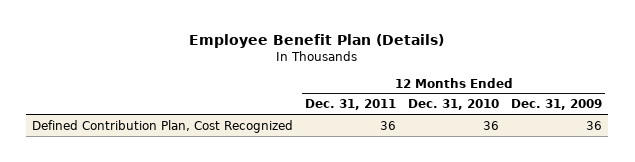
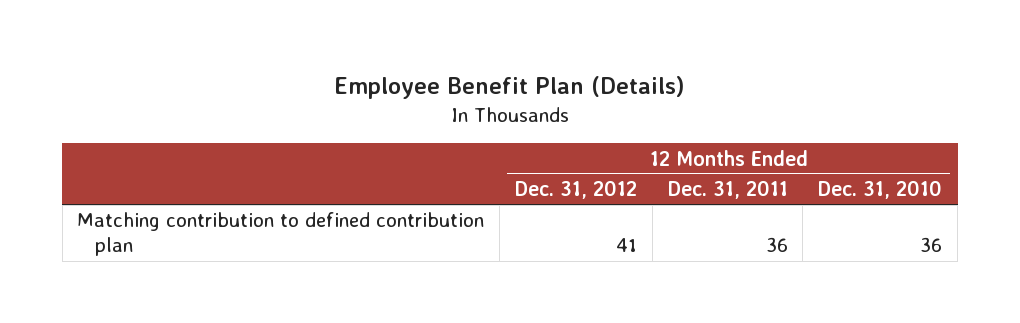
- | 12 Months Ended Dec. 31, 2011 | 12 Months Ended Dec. 31, 2010 | 12 Months Ended Dec. 31, 2009
+ | 12 Months Ended Dec. 31, 2012 | 12 Months Ended Dec. 31, 2011 | 12 Months Ended Dec. 31, 2010
- Defined Contribution Plan, Cost Recognized | 36 | 36 | 36
+ Matching contribution to defined contribution plan | 41 | 36 | 36

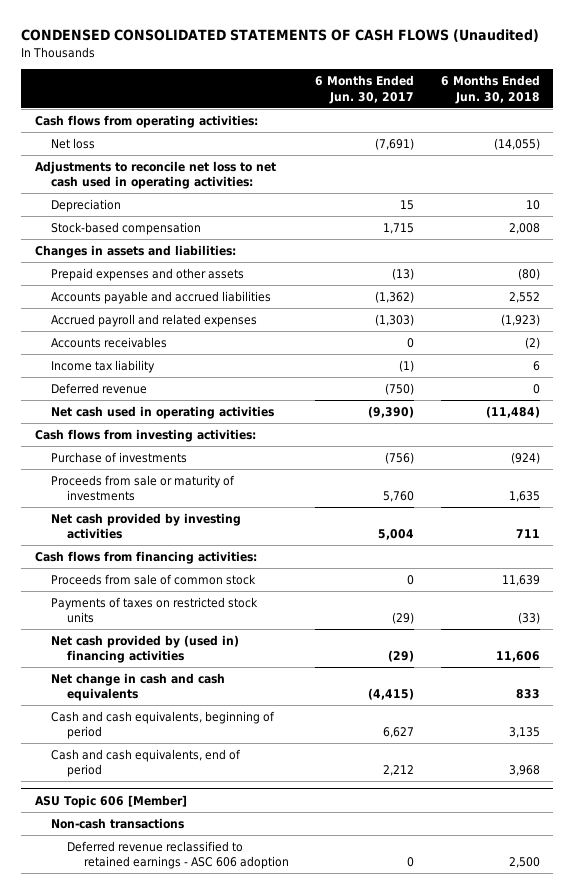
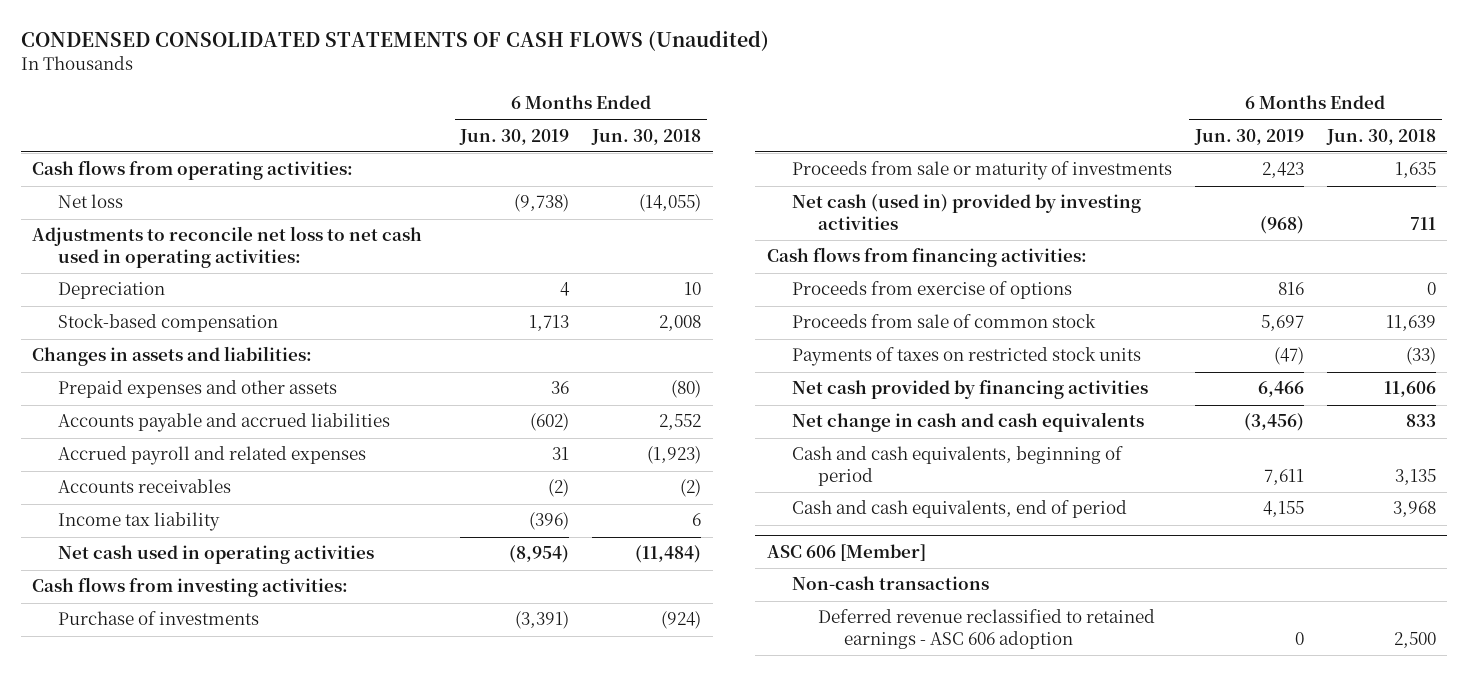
- | 6 Months Ended Jun. 30, 2017 | 6 Months Ended Jun. 30, 2018
+ | 6 Months Ended Jun. 30, 2019 | 6 Months Ended Jun. 30, 2018
- Deferred revenue | (750) | 0
- Net cash provided by investing activities | 5,004 | 711
+ Net cash (used in) provided by investing activities | (968) | 711
+ Proceeds from exercise of options | 816 | 0
- Net cash provided by (used in) financing activities | (29) | 11,606
+ Net cash provided by financing activities | 6,466 | 11,606
- ASU Topic 606 [Member]
+ ASC 606 [Member]

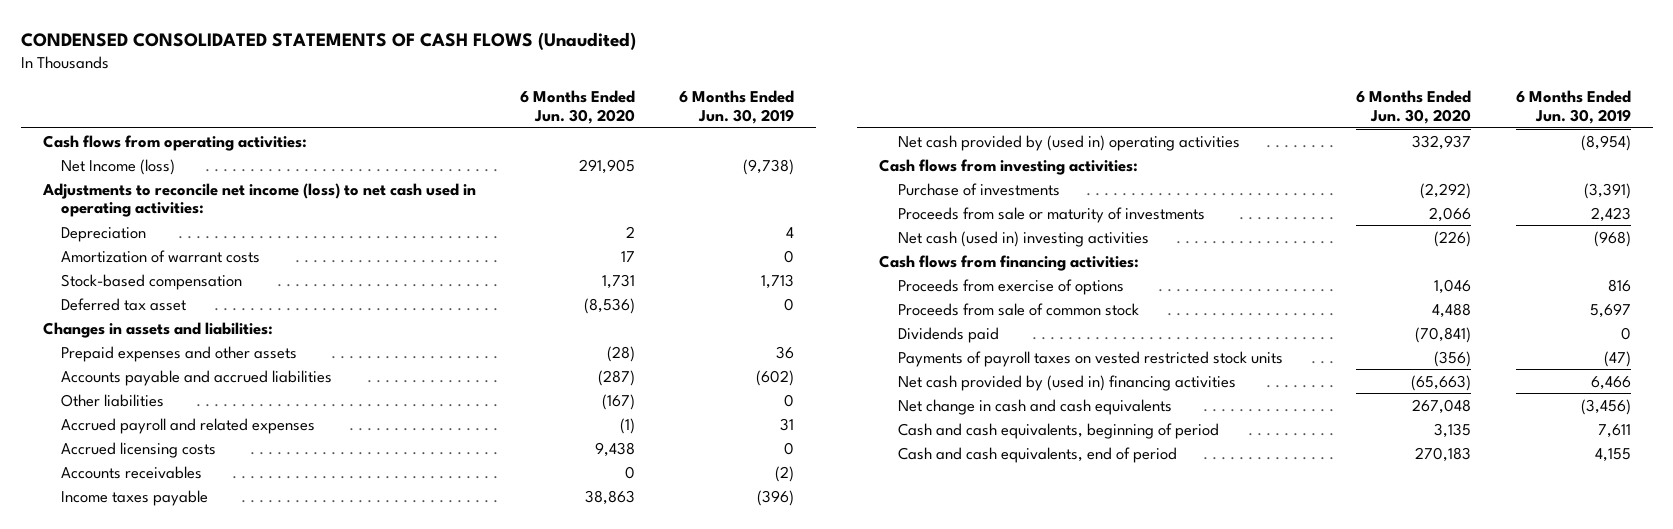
- | 6 Months Ended Jun. 30, 2019 | 6 Months Ended Jun. 30, 2018
+ | 6 Months Ended Jun. 30, 2020 | 6 Months Ended Jun. 30, 2019
- Net loss | (9,738) | (14,055)
- Adjustments to reconcile net loss to net cash used in operating activities:
+ Net Income (loss) | 291,905 | (9,738)
+ Adjustments to reconcile net income (loss) to net cash used in operating activities:
+ Amortization of warrant costs | 17 | 0
+ Deferred tax asset | (8,536) | 0
+ Other liabilities | (167) | 0
+ Accrued licensing costs | 9,438 | 0
- Income tax liability | (396) | 6
- Net cash used in operating activities | (8,954) | (11,484)
+ Income taxes payable | 38,863 | (396)
+ Net cash provided by (used in) operating activities | 332,937 | (8,954)
- Net cash (used in) provided by investing activities | (968) | 711
+ Net cash (used in) investing activities | (226) | (968)
- Payments of taxes on restricted stock units | (47) | (33)
- Net cash provided by financing activities | 6,466 | 11,606
+ Dividends paid | (70,841) | 0
+ Payments of payroll taxes on vested restricted stock units | (356) | (47)
+ Net cash provided by (used in) financing activities | (65,663) | 6,466
- ASC 606 [Member]
- Non-cash transactions
- Deferred revenue reclassified to retained earnings - ASC 606 adoption | 0 | 2,500

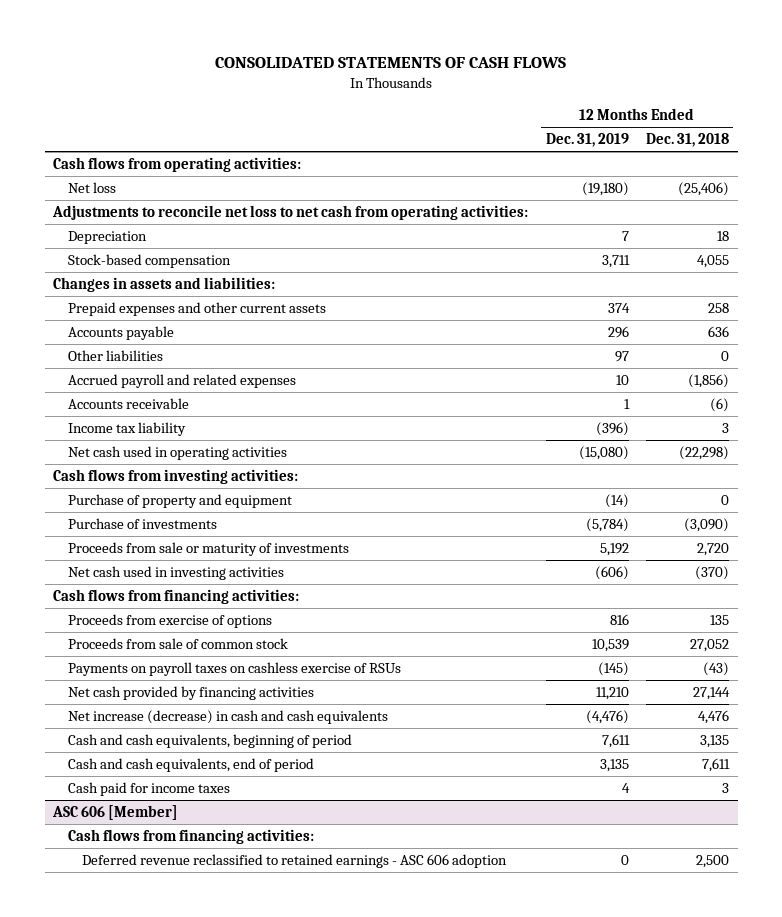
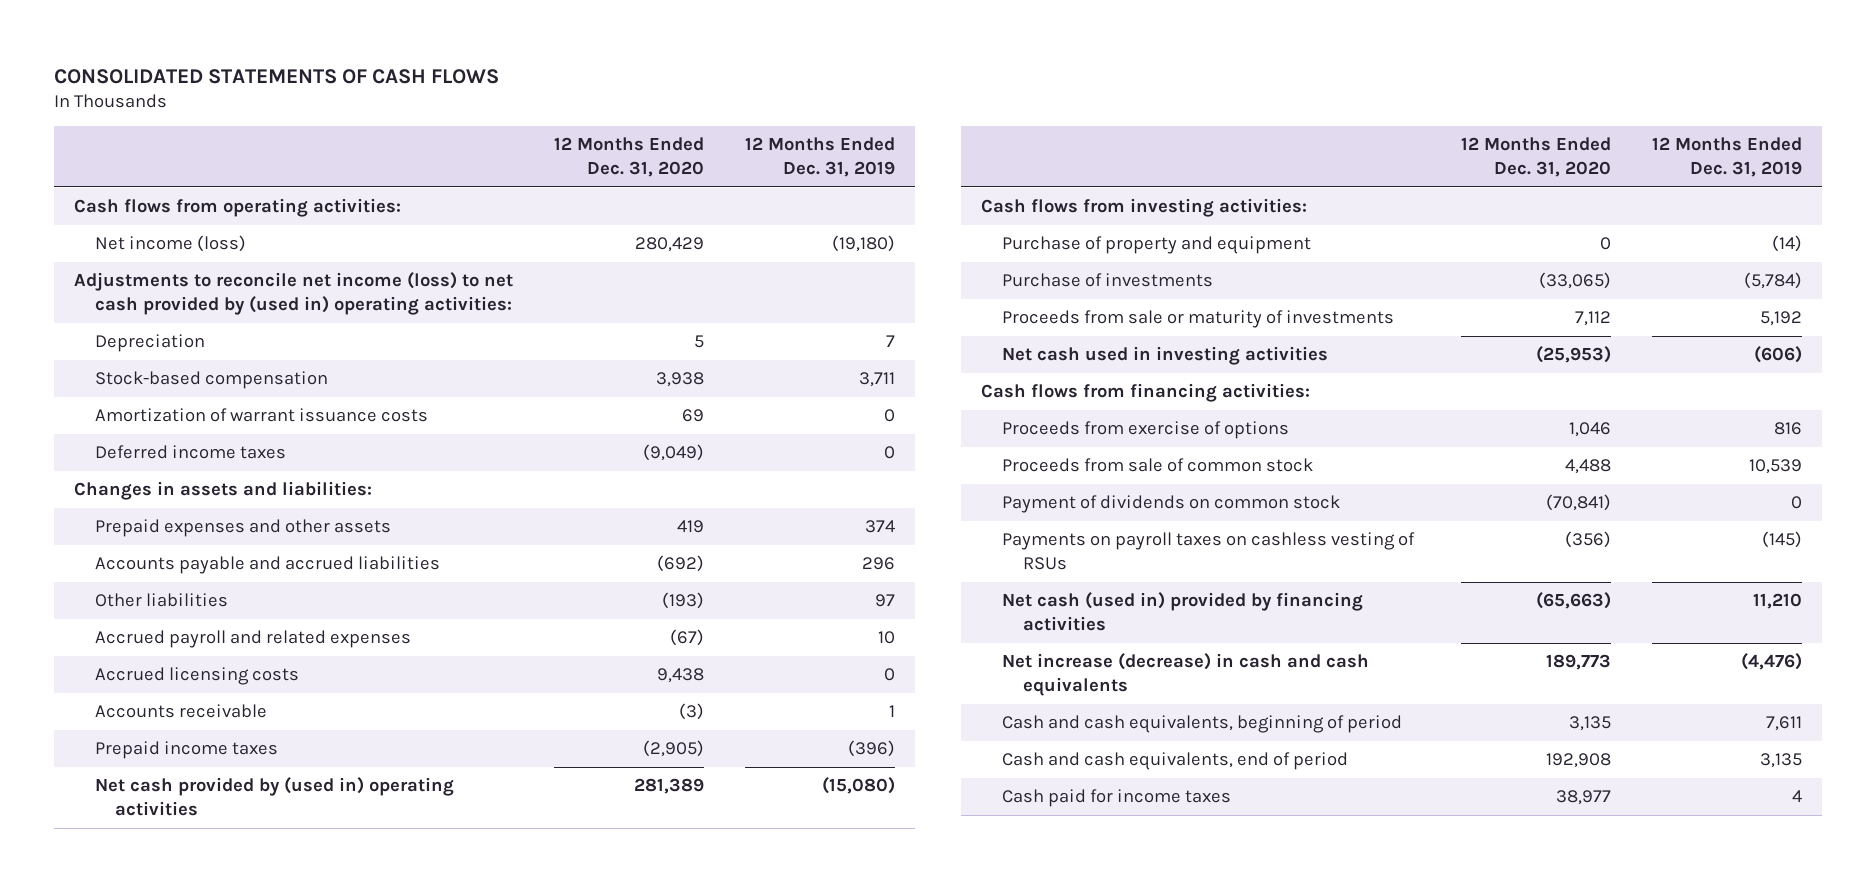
- | 12 Months Ended Dec. 31, 2019 | 12 Months Ended Dec. 31, 2018
+ | 12 Months Ended Dec. 31, 2020 | 12 Months Ended Dec. 31, 2019
- Net loss | (19,180) | (25,406)
- Adjustments to reconcile net loss to net cash from operating activities:
+ Net income (loss) | 280,429 | (19,180)
+ Adjustments to reconcile net income (loss) to net cash provided by (used in) operating activities:
+ Amortization of warrant issuance costs | 69 | 0
+ Deferred income taxes | (9,049) | 0
- Prepaid expenses and other current assets | 374 | 258
- Accounts payable | 296 | 636
+ Prepaid expenses and other assets | 419 | 374
+ Accounts payable and accrued liabilities | (692) | 296
+ Accrued licensing costs | 9,438 | 0
- Income tax liability | (396) | 3
- Net cash used in operating activities | (15,080) | (22,298)
+ Prepaid income taxes | (2,905) | (396)
+ Net cash provided by (used in) operating activities | 281,389 | (15,080)
- Payments on payroll taxes on cashless exercise of RSUs | (145) | (43)
- Net cash provided by financing activities | 11,210 | 27,144
+ Payment of dividends on common stock | (70,841) | 0
+ Payments on payroll taxes on cashless vesting of RSUs | (356) | (145)
+ Net cash (used in) provided by financing activities | (65,663) | 11,210
- ASC 606 [Member]
- Cash flows from financing activities:
- Deferred revenue reclassified to retained earnings - ASC 606 adoption | 0 | 2,500

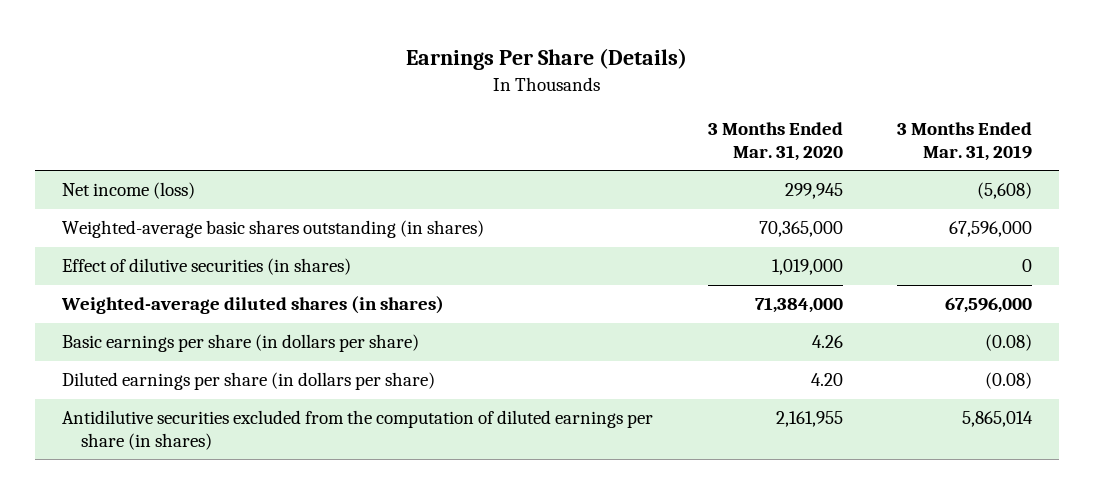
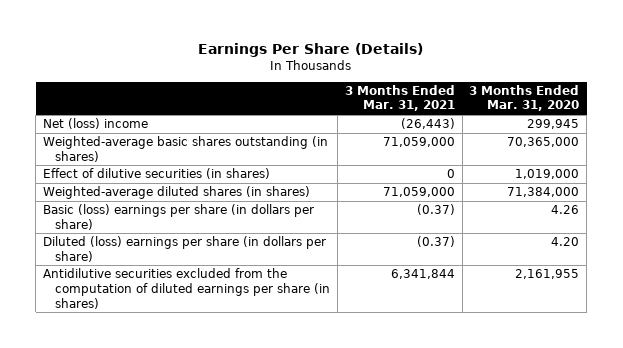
- | 3 Months Ended Mar. 31, 2020 | 3 Months Ended Mar. 31, 2019
+ | 3 Months Ended Mar. 31, 2021 | 3 Months Ended Mar. 31, 2020
- Net income (loss) | 299,945 | (5,608)
+ Net (loss) income | (26,443) | 299,945
- Basic earnings per share (in dollars per share) | 4.26 | (0.08)
- Diluted earnings per share (in dollars per share) | 4.20 | (0.08)
+ Basic (loss) earnings per share (in dollars per share) | (0.37) | 4.26
+ Diluted (loss) earnings per share (in dollars per share) | (0.37) | 4.20

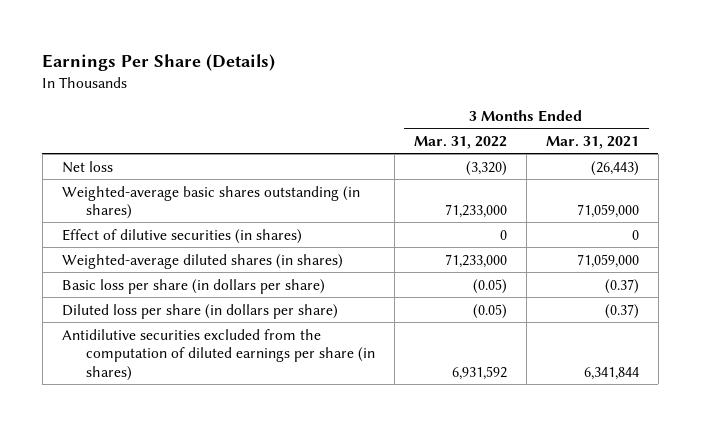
- | 3 Months Ended Mar. 31, 2021 | 3 Months Ended Mar. 31, 2020
+ | 3 Months Ended Mar. 31, 2022 | 3 Months Ended Mar. 31, 2021
- Net (loss) income | (26,443) | 299,945
+ Net loss | (3,320) | (26,443)
- Basic (loss) earnings per share (in dollars per share) | (0.37) | 4.26
- Diluted (loss) earnings per share (in dollars per share) | (0.37) | 4.20
+ Basic loss per share (in dollars per share) | (0.05) | (0.37)
+ Diluted loss per share (in dollars per share) | (0.05) | (0.37)

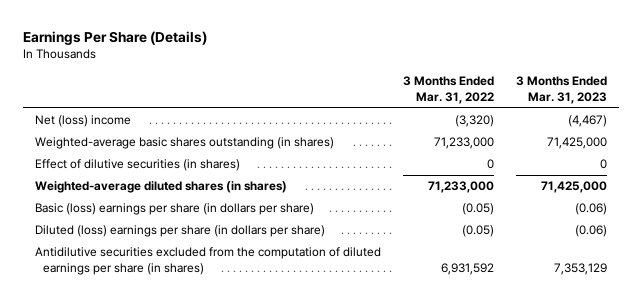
- | 3 Months Ended Mar. 31, 2022 | 3 Months Ended Mar. 31, 2021
+ | 3 Months Ended Mar. 31, 2022 | 3 Months Ended Mar. 31, 2023
- Net loss | (3,320) | (26,443)
+ Net (loss) income | (3,320) | (4,467)
- Basic loss per share (in dollars per share) | (0.05) | (0.37)
- Diluted loss per share (in dollars per share) | (0.05) | (0.37)
+ Basic (loss) earnings per share (in dollars per share) | (0.05) | (0.06)
+ Diluted (loss) earnings per share (in dollars per share) | (0.05) | (0.06)

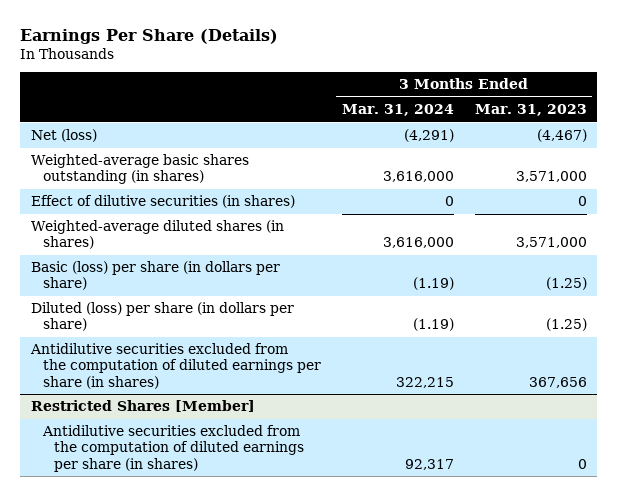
- | 3 Months Ended Mar. 31, 2022 | 3 Months Ended Mar. 31, 2023
+ | 3 Months Ended Mar. 31, 2024 | 3 Months Ended Mar. 31, 2023
- Net (loss) income | (3,320) | (4,467)
- Weighted-average basic shares outstanding (in shares) | 71,233,000 | 71,425,000
+ Net (loss) | (4,291) | (4,467)
+ Weighted-average basic shares outstanding (in shares) | 3,616,000 | 3,571,000
- Weighted-average diluted shares (in shares) | 71,233,000 | 71,425,000
- Basic (loss) earnings per share (in dollars per share) | (0.05) | (0.06)
- Diluted (loss) earnings per share (in dollars per share) | (0.05) | (0.06)
- Antidilutive securities excluded from the computation of diluted earnings per share (in shares) | 6,931,592 | 7,353,129
+ Weighted-average diluted shares (in shares) | 3,616,000 | 3,571,000
+ Basic (loss) per share (in dollars per share) | (1.19) | (1.25)
+ Diluted (loss) per share (in dollars per share) | (1.19) | (1.25)
+ Antidilutive securities excluded from the computation of diluted earnings per share (in shares) | 322,215 | 367,656
+ Restricted Shares [Member]
+ Antidilutive securities excluded from the computation of diluted earnings per share (in shares) | 92,317 | 0

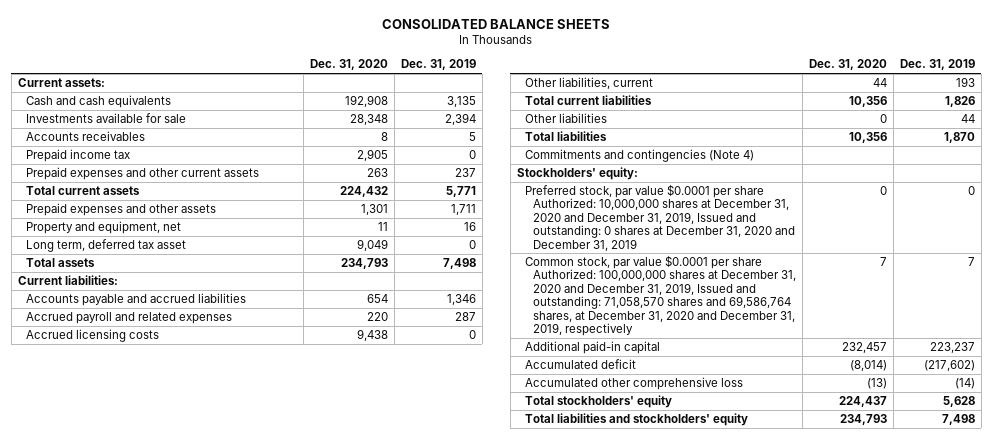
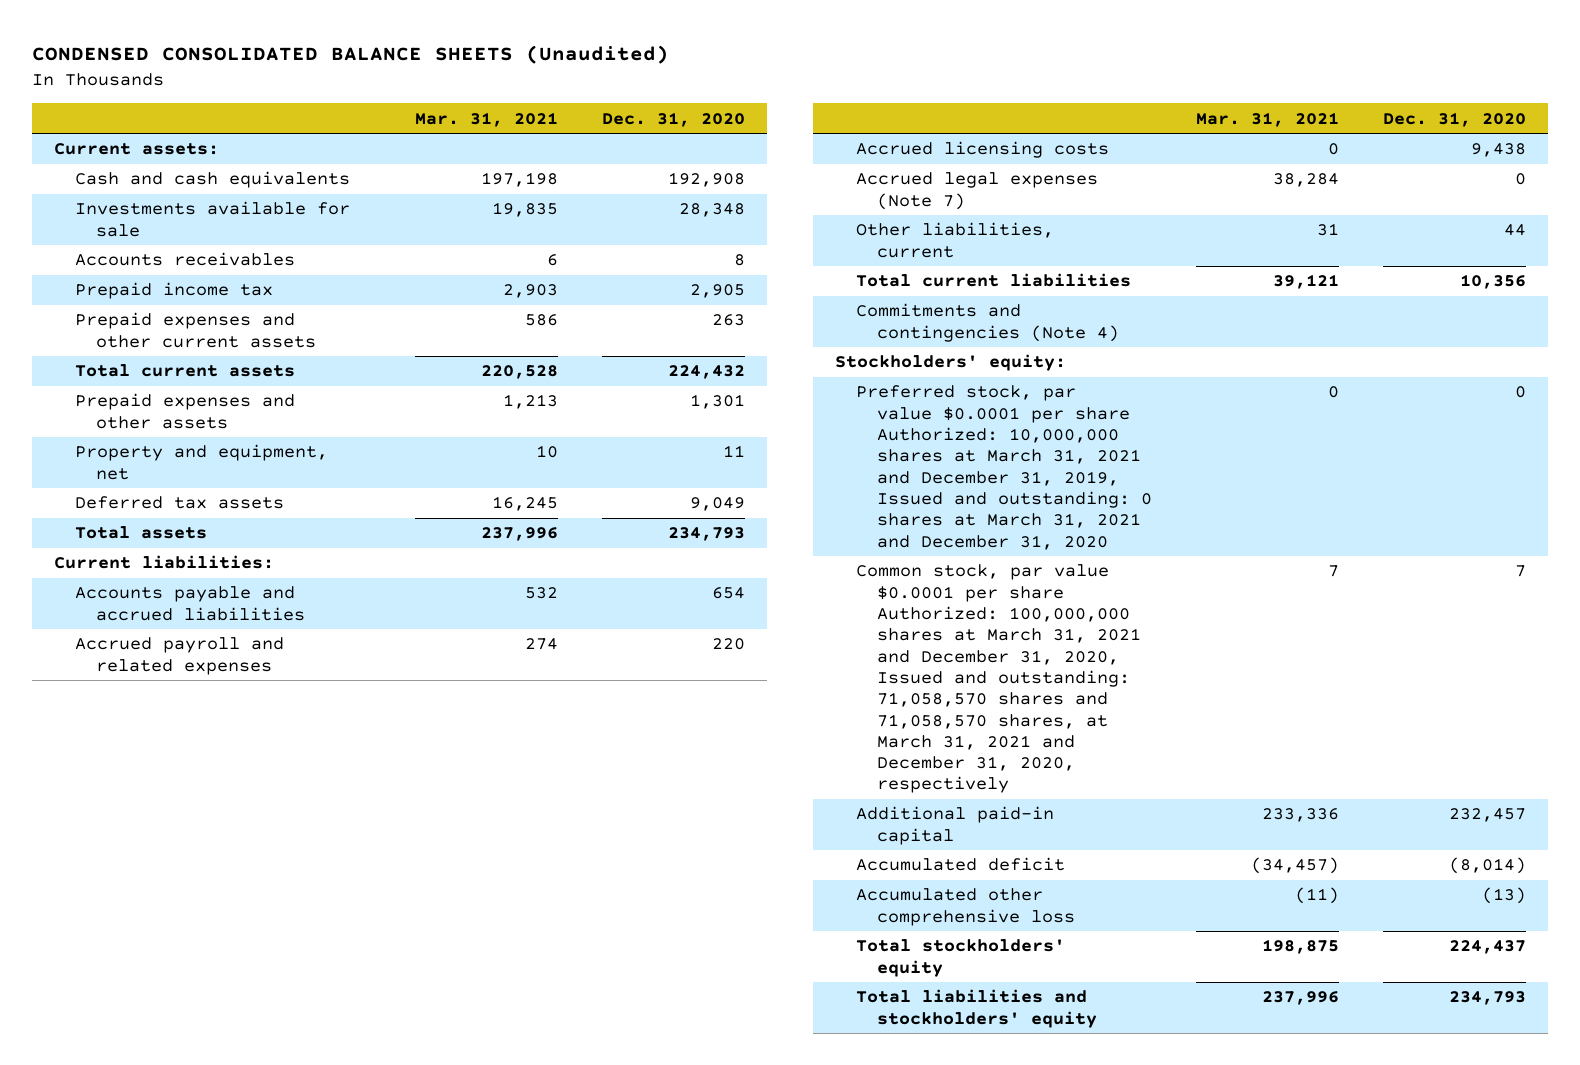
- CONSOLIDATED BALANCE SHEETS
+ CONDENSED CONSOLIDATED BALANCE SHEETS (Unaudited)
- | Dec. 31, 2020 | Dec. 31, 2019
+ | Mar. 31, 2021 | Dec. 31, 2020
- Long term, deferred tax asset | 9,049 | 0
+ Deferred tax assets | 16,245 | 9,049
+ Accrued legal expenses (Note 7) | 38,284 | 0
- Other liabilities | 0 | 44
- Total liabilities | 10,356 | 1,870
- Preferred stock, par value $0.0001 per share Authorized: 10,000,000 shares at December 31, 2020 and December 31, 2019, Issued and outstanding: 0 shares at December 31, 2020 and December 31, 2019 | 0 | 0
- Common stock, par value $0.0001 per share Authorized: 100,000,000 shares at December 31, 2020 and December 31, 2019, Issued and outstanding: 71,058,570 shares and 69,586,764 shares, at December 31, 2020 and December 31, 2019, respectively | 7 | 7
+ Preferred stock, par value $0.0001 per share Authorized: 10,000,000 shares at March 31, 2021 and December 31, 2019, Issued and outstanding: 0 shares at March 31, 2021 and December 31, 2020 | 0 | 0
+ Common stock, par value $0.0001 per share Authorized: 100,000,000 shares at March 31, 2021 and December 31, 2020, Issued and outstanding: 71,058,570 shares and 71,058,570 shares, at March 31, 2021 and December 31, 2020, respectively | 7 | 7

